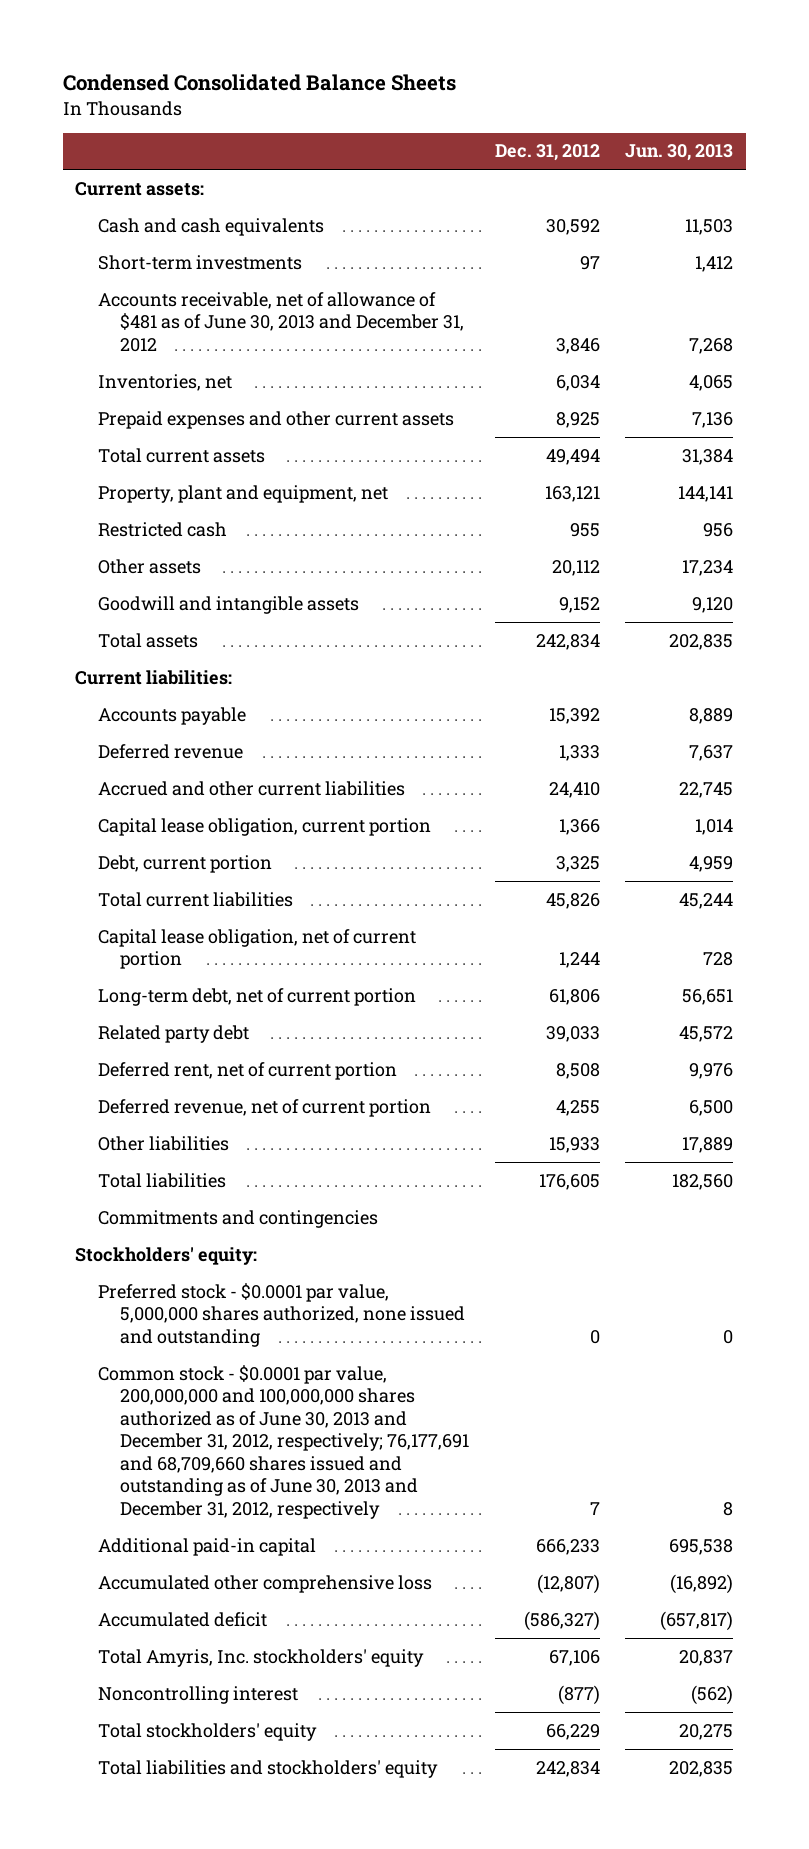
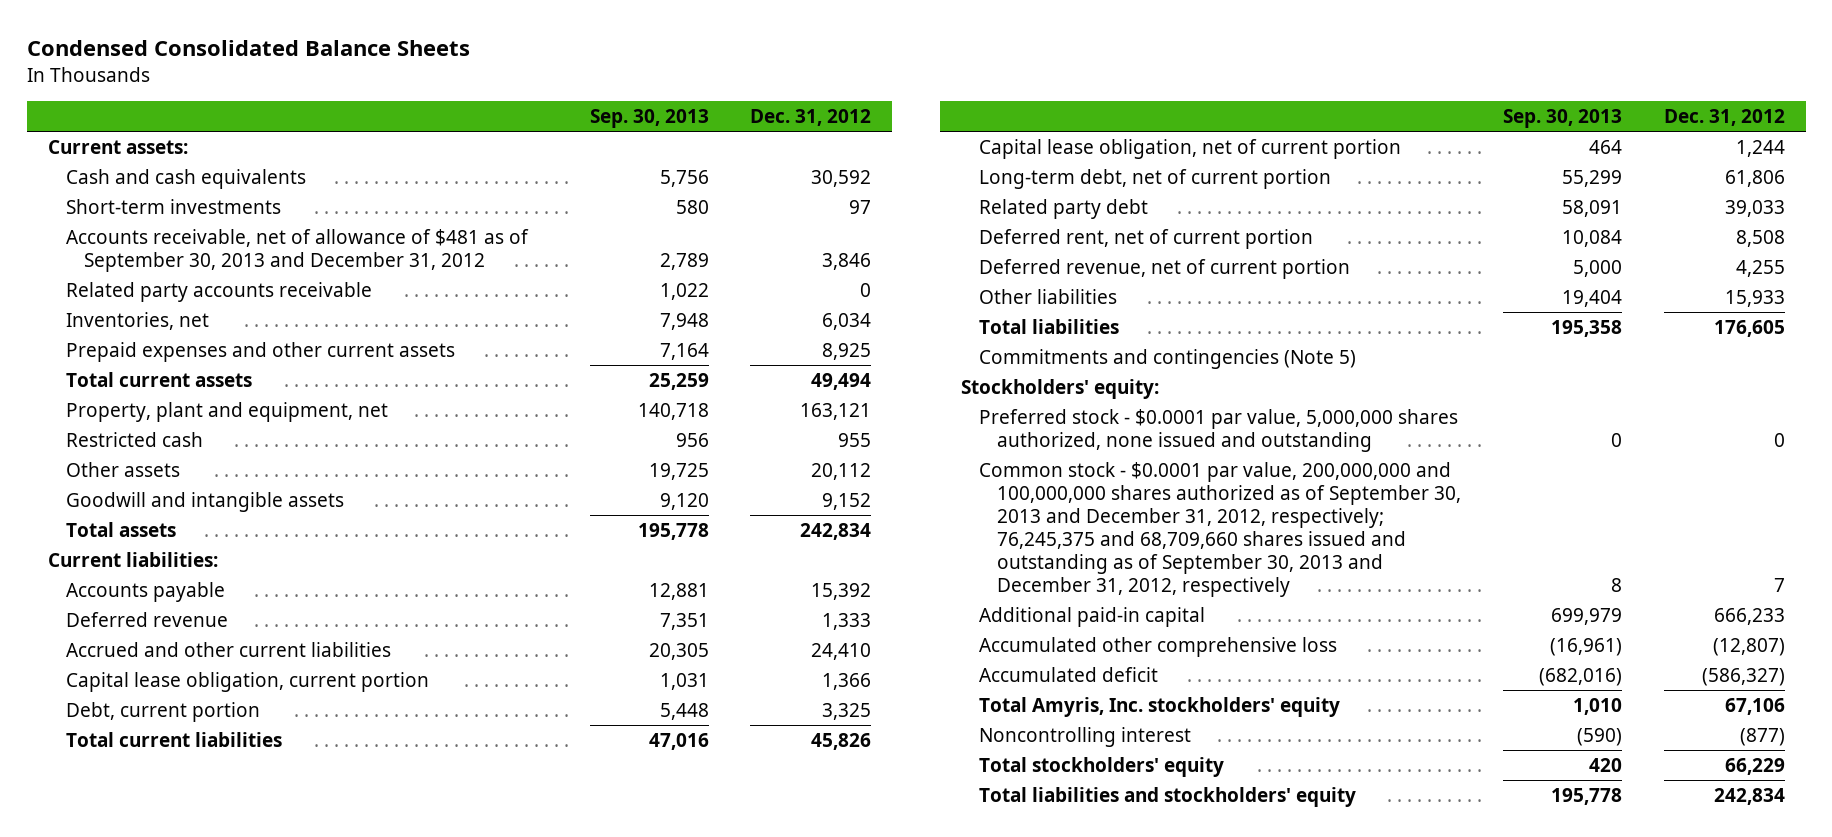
- | Dec. 31, 2012 | Jun. 30, 2013
+ | Sep. 30, 2013 | Dec. 31, 2012
- Accounts receivable, net of allowance of $481 as of June 30, 2013 and December 31, 2012 | 3,846 | 7,268
+ Accounts receivable, net of allowance of $481 as of September 30, 2013 and December 31, 2012 | 2,789 | 3,846
+ Related party accounts receivable | 1,022 | 0
- Commitments and contingencies
+ Commitments and contingencies (Note 5)
- Common stock - $0.0001 par value, 200,000,000 and 100,000,000 shares authorized as of June 30, 2013 and December 31, 2012, respectively; 76,177,691 and 68,709,660 shares issued and outstanding as of June 30, 2013 and December 31, 2012, respectively | 7 | 8
+ Common stock - $0.0001 par value, 200,000,000 and 100,000,000 shares authorized as of September 30, 2013 and December 31, 2012, respectively; 76,245,375 and 68,709,660 shares issued and outstanding as of September 30, 2013 and December 31, 2012, respectively | 8 | 7

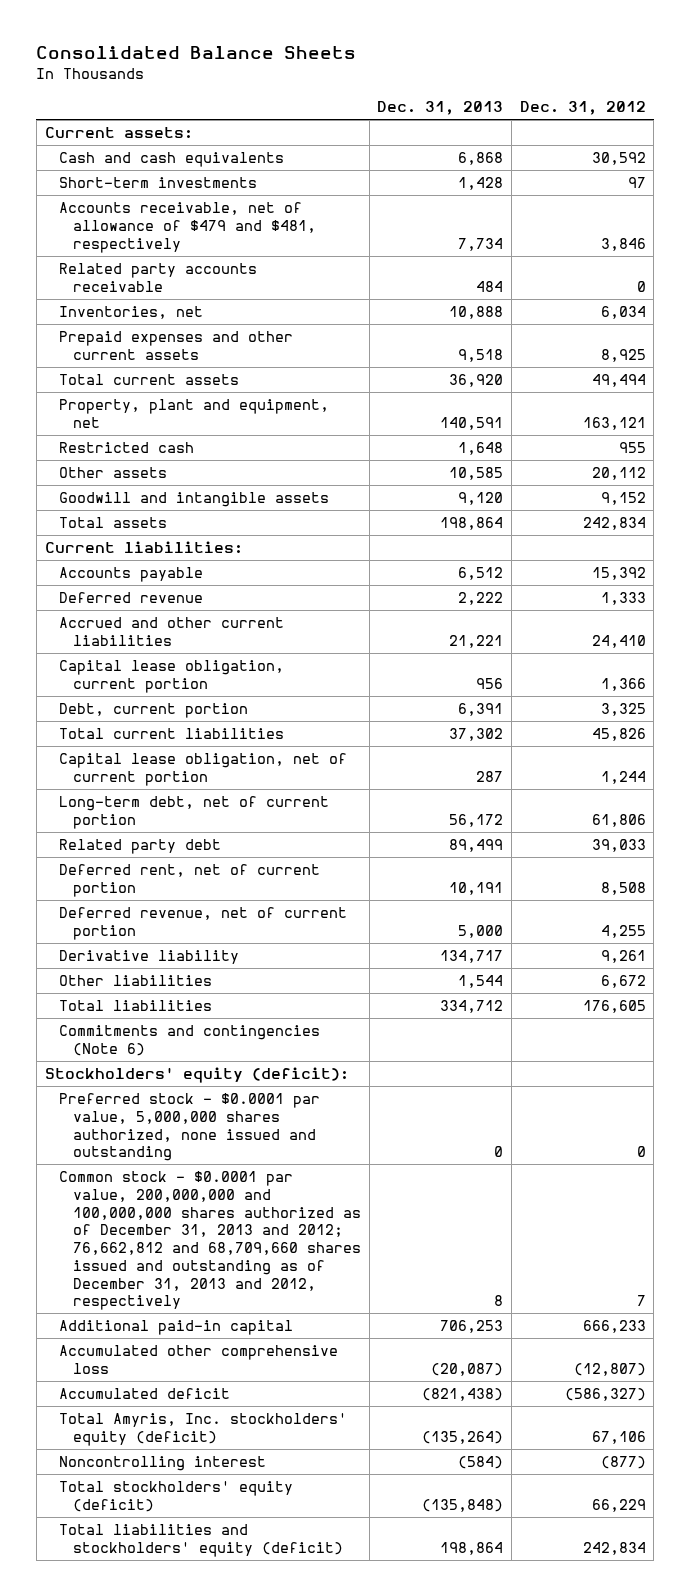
- Condensed Consolidated Balance Sheets
+ Consolidated Balance Sheets
- | Sep. 30, 2013 | Dec. 31, 2012
+ | Dec. 31, 2013 | Dec. 31, 2012
- Accounts receivable, net of allowance of $481 as of September 30, 2013 and December 31, 2012 | 2,789 | 3,846
+ Accounts receivable, net of allowance of $479 and $481, respectively | 7,734 | 3,846
- Other liabilities | 19,404 | 15,933
+ Derivative liability | 134,717 | 9,261
+ Other liabilities | 1,544 | 6,672
- Commitments and contingencies (Note 5)
- Stockholders' equity:
+ Commitments and contingencies (Note 6)
+ Stockholders' equity (deficit):
- Common stock - $0.0001 par value, 200,000,000 and 100,000,000 shares authorized as of September 30, 2013 and December 31, 2012, respectively; 76,245,375 and 68,709,660 shares issued and outstanding as of September 30, 2013 and December 31, 2012, respectively | 8 | 7
+ Common stock - $0.0001 par value, 200,000,000 and 100,000,000 shares authorized as of December 31, 2013 and 2012; 76,662,812 and 68,709,660 shares issued and outstanding as of December 31, 2013 and 2012, respectively | 8 | 7
- Total Amyris, Inc. stockholders' equity | 1,010 | 67,106
+ Total Amyris, Inc. stockholders' equity (deficit) | (135,264) | 67,106
- Total stockholders' equity | 420 | 66,229
- Total liabilities and stockholders' equity | 195,778 | 242,834
+ Total stockholders' equity (deficit) | (135,848) | 66,229
+ Total liabilities and stockholders' equity (deficit) | 198,864 | 242,834

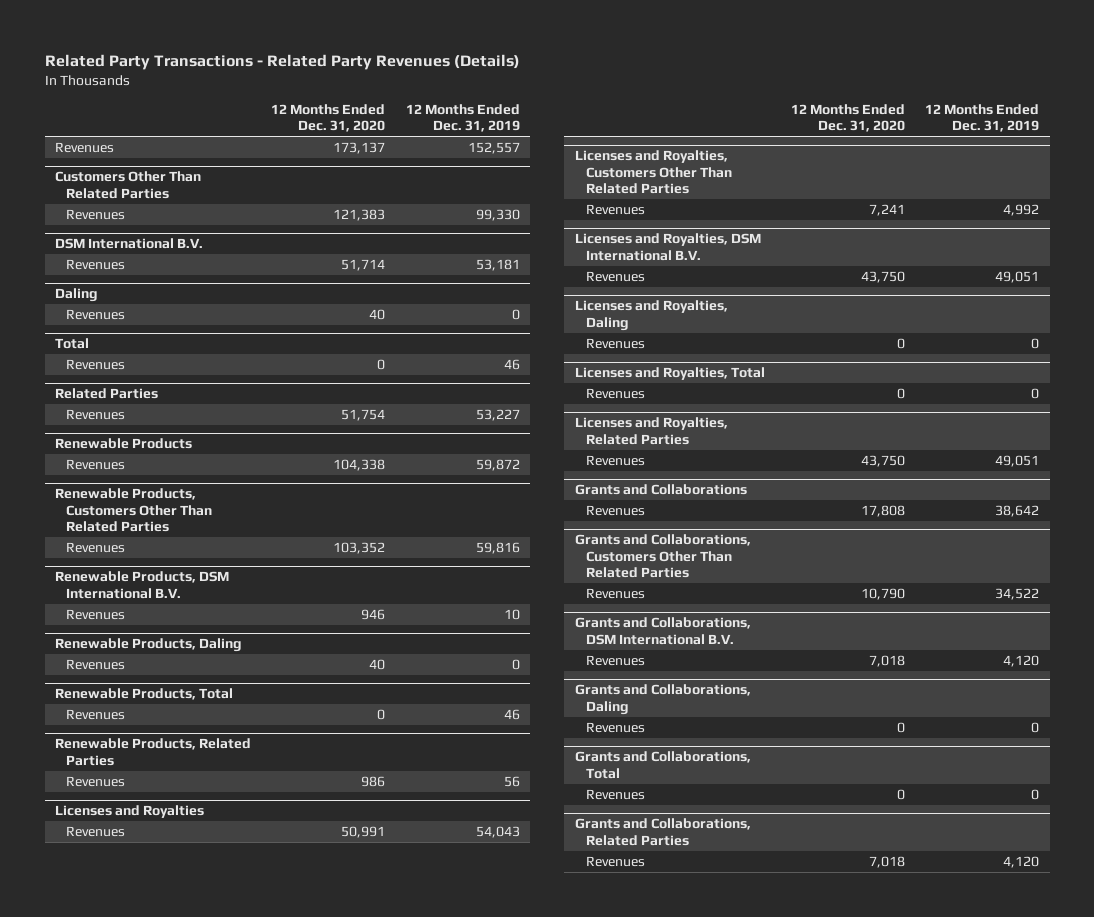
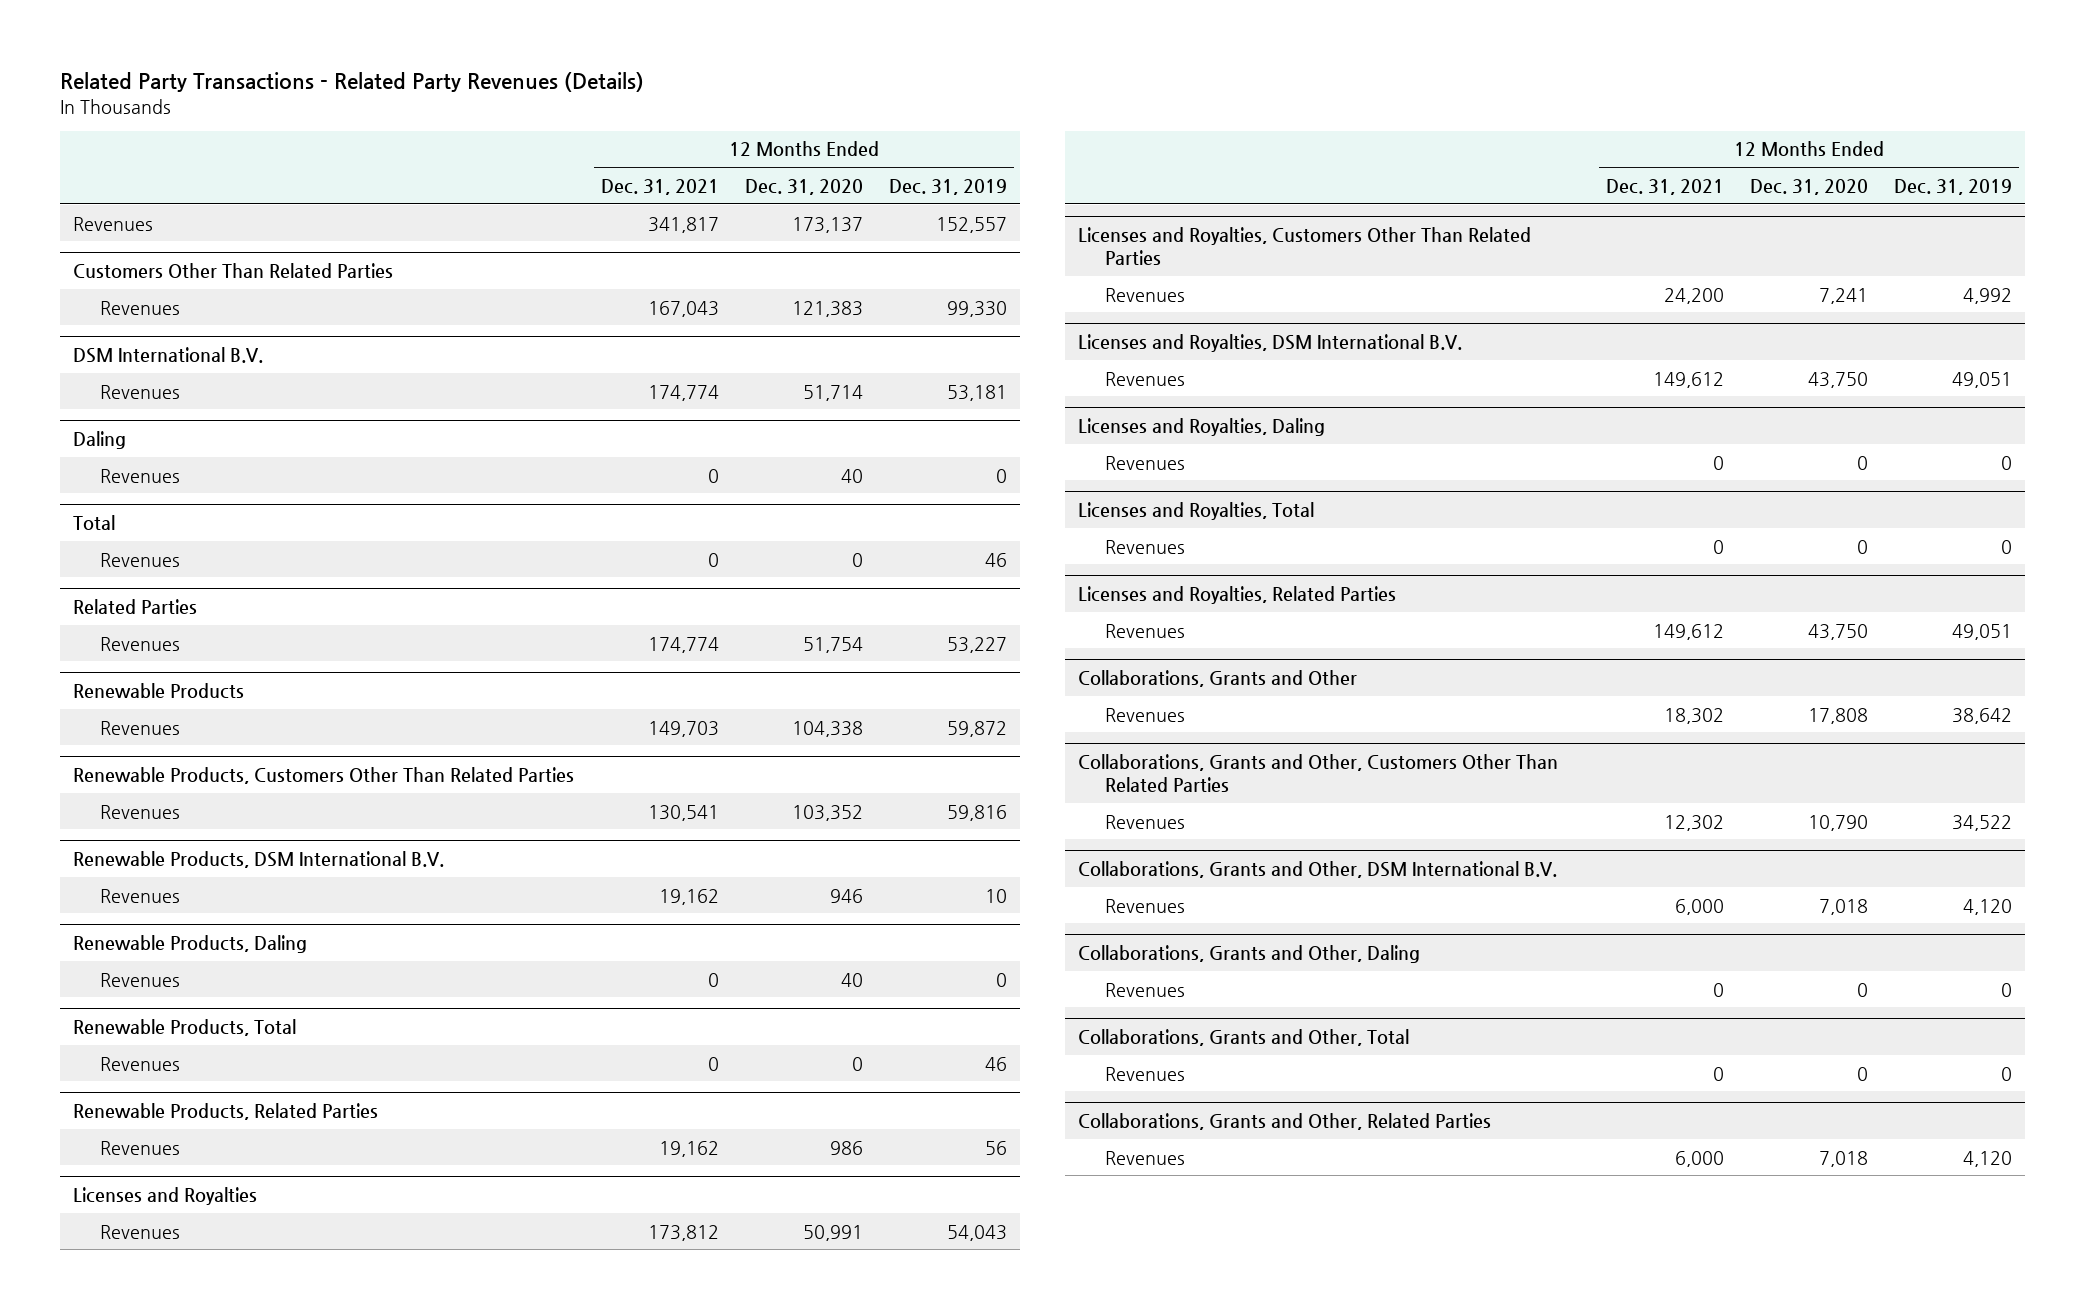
- | 12 Months Ended Dec. 31, 2020 | 12 Months Ended Dec. 31, 2019
+ | 12 Months Ended Dec. 31, 2021 | 12 Months Ended Dec. 31, 2020 | 12 Months Ended Dec. 31, 2019
- Grants and Collaborations
+ Collaborations, Grants and Other
- Grants and Collaborations, Customers Other Than Related Parties
+ Collaborations, Grants and Other, Customers Other Than Related Parties
- Grants and Collaborations, DSM International B.V.
+ Collaborations, Grants and Other, DSM International B.V.
- Grants and Collaborations, Daling
+ Collaborations, Grants and Other, Daling
- Grants and Collaborations, Total
+ Collaborations, Grants and Other, Total
- Grants and Collaborations, Related Parties
+ Collaborations, Grants and Other, Related Parties

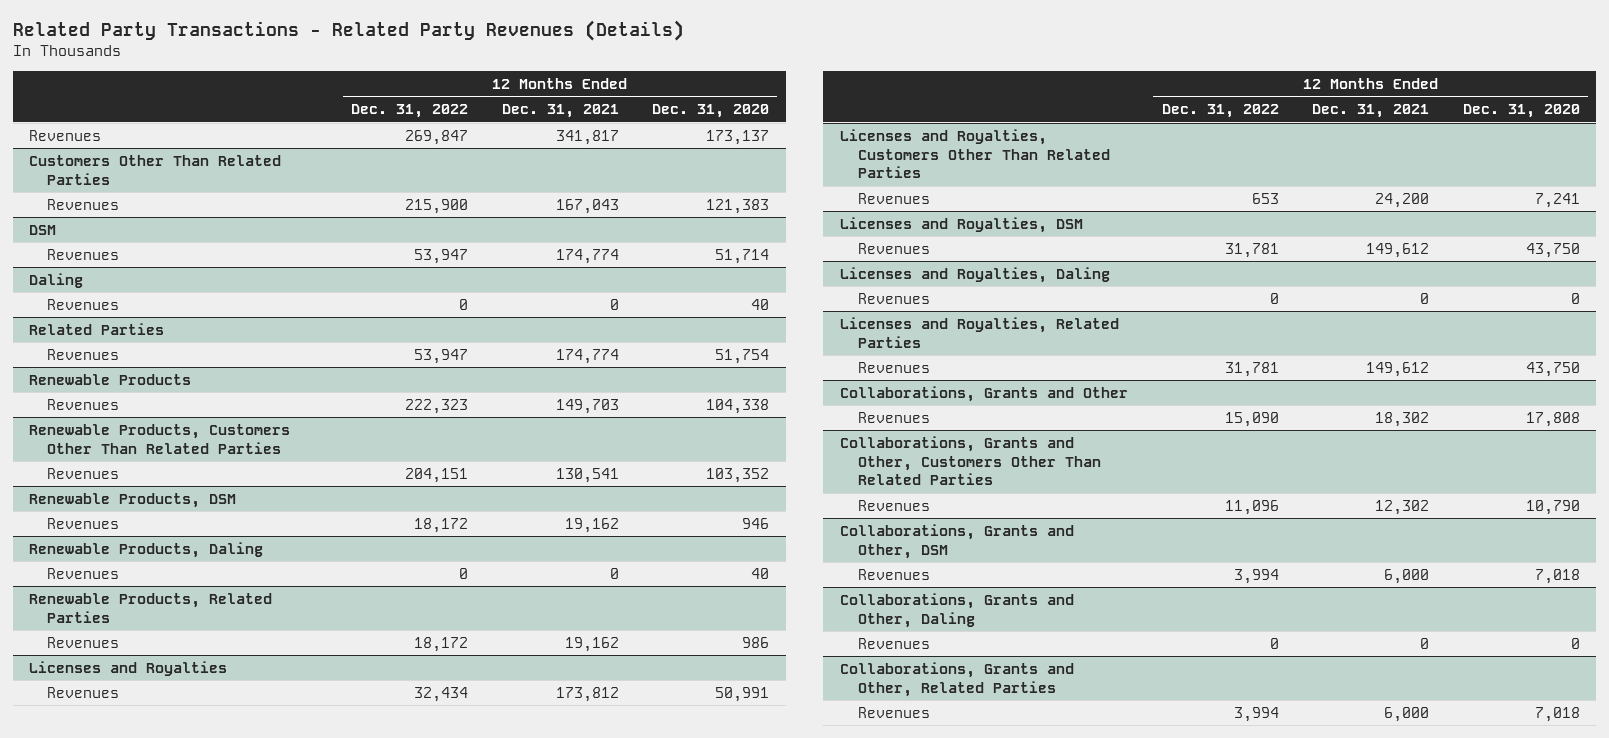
- | 12 Months Ended Dec. 31, 2021 | 12 Months Ended Dec. 31, 2020 | 12 Months Ended Dec. 31, 2019
+ | 12 Months Ended Dec. 31, 2022 | 12 Months Ended Dec. 31, 2021 | 12 Months Ended Dec. 31, 2020
- DSM International B.V.
+ DSM
- Total
- Revenues | 0 | 0 | 46
- Renewable Products, DSM International B.V.
+ Renewable Products, DSM
- Renewable Products, Total
- Revenues | 0 | 0 | 46
- Licenses and Royalties, DSM International B.V.
+ Licenses and Royalties, DSM
- Licenses and Royalties, Total
- Revenues | 0 | 0 | 0
- Collaborations, Grants and Other, DSM International B.V.
+ Collaborations, Grants and Other, DSM
- Collaborations, Grants and Other, Total
- Revenues | 0 | 0 | 0

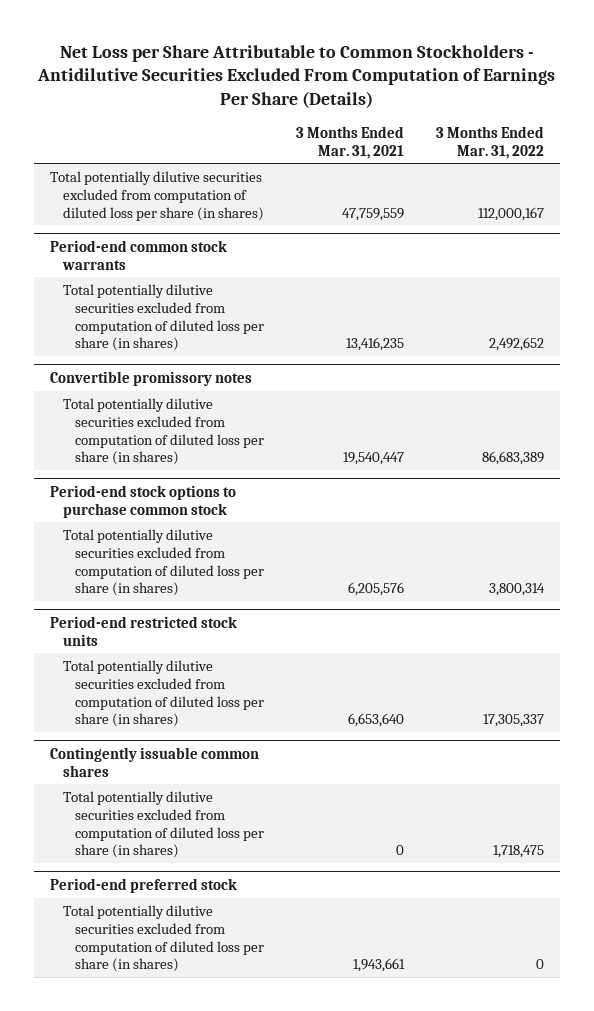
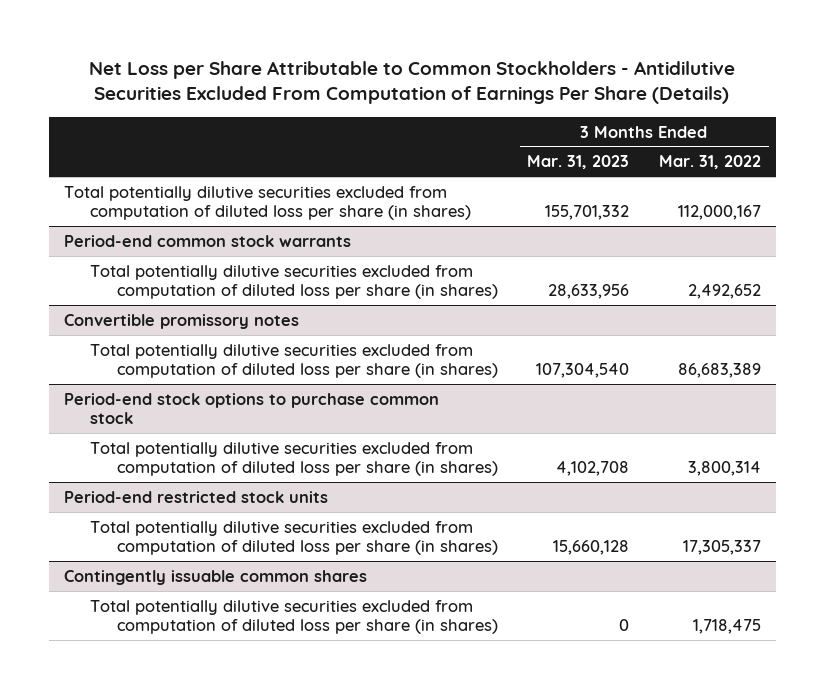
- | 3 Months Ended Mar. 31, 2021 | 3 Months Ended Mar. 31, 2022
+ | 3 Months Ended Mar. 31, 2023 | 3 Months Ended Mar. 31, 2022
- Period-end preferred stock
- Total potentially dilutive securities excluded from computation of diluted loss per share (in shares) | 1,943,661 | 0

